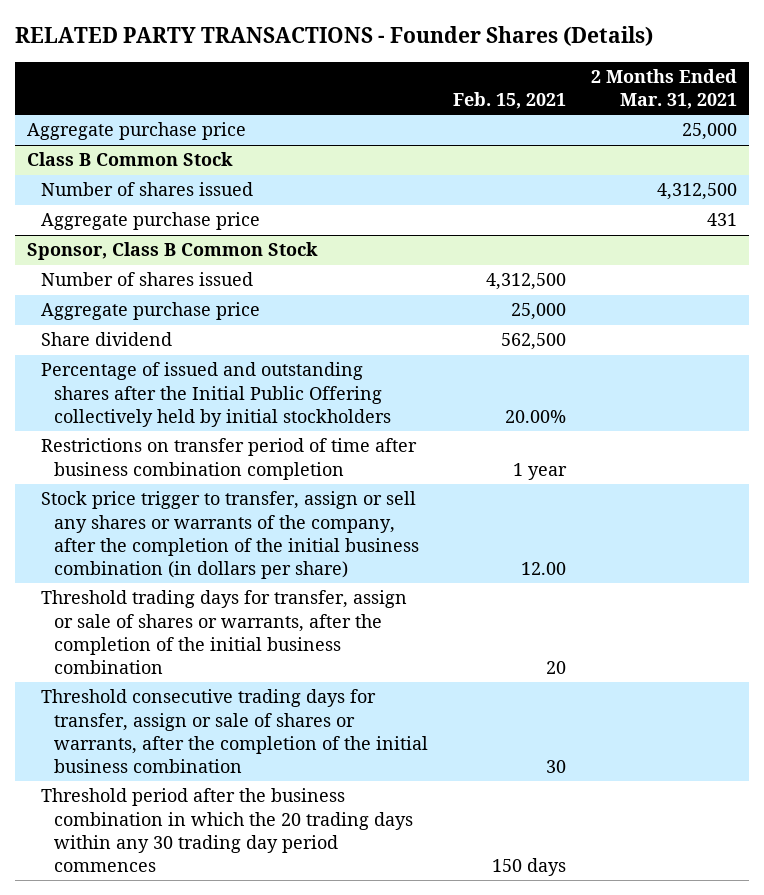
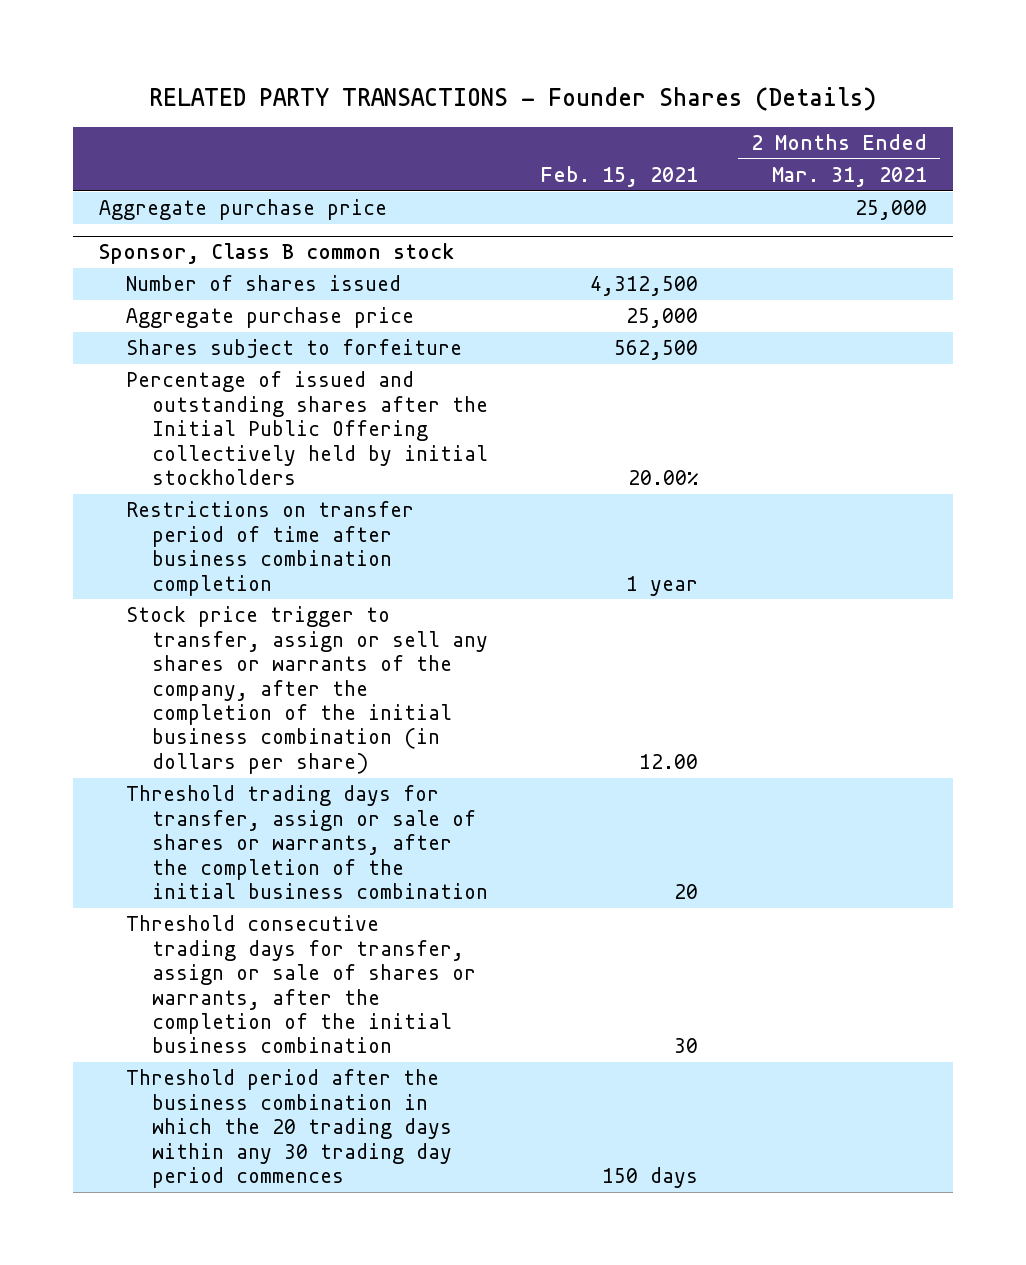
- Class B Common Stock
- Number of shares issued | | 4,312,500
- Aggregate purchase price | | 431
- Sponsor, Class B Common Stock
+ Sponsor, Class B common stock
- Share dividend | 562,500 |
+ Shares subject to forfeiture | 562,500 |

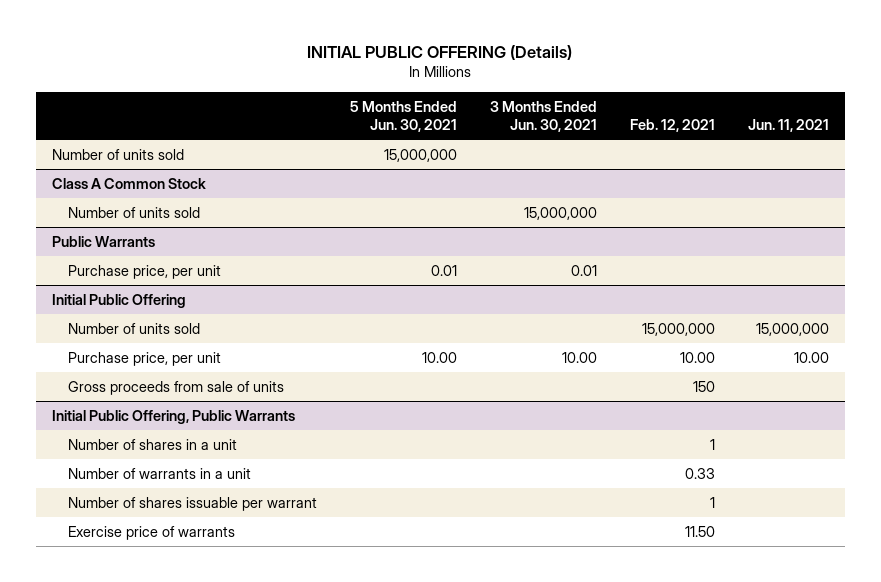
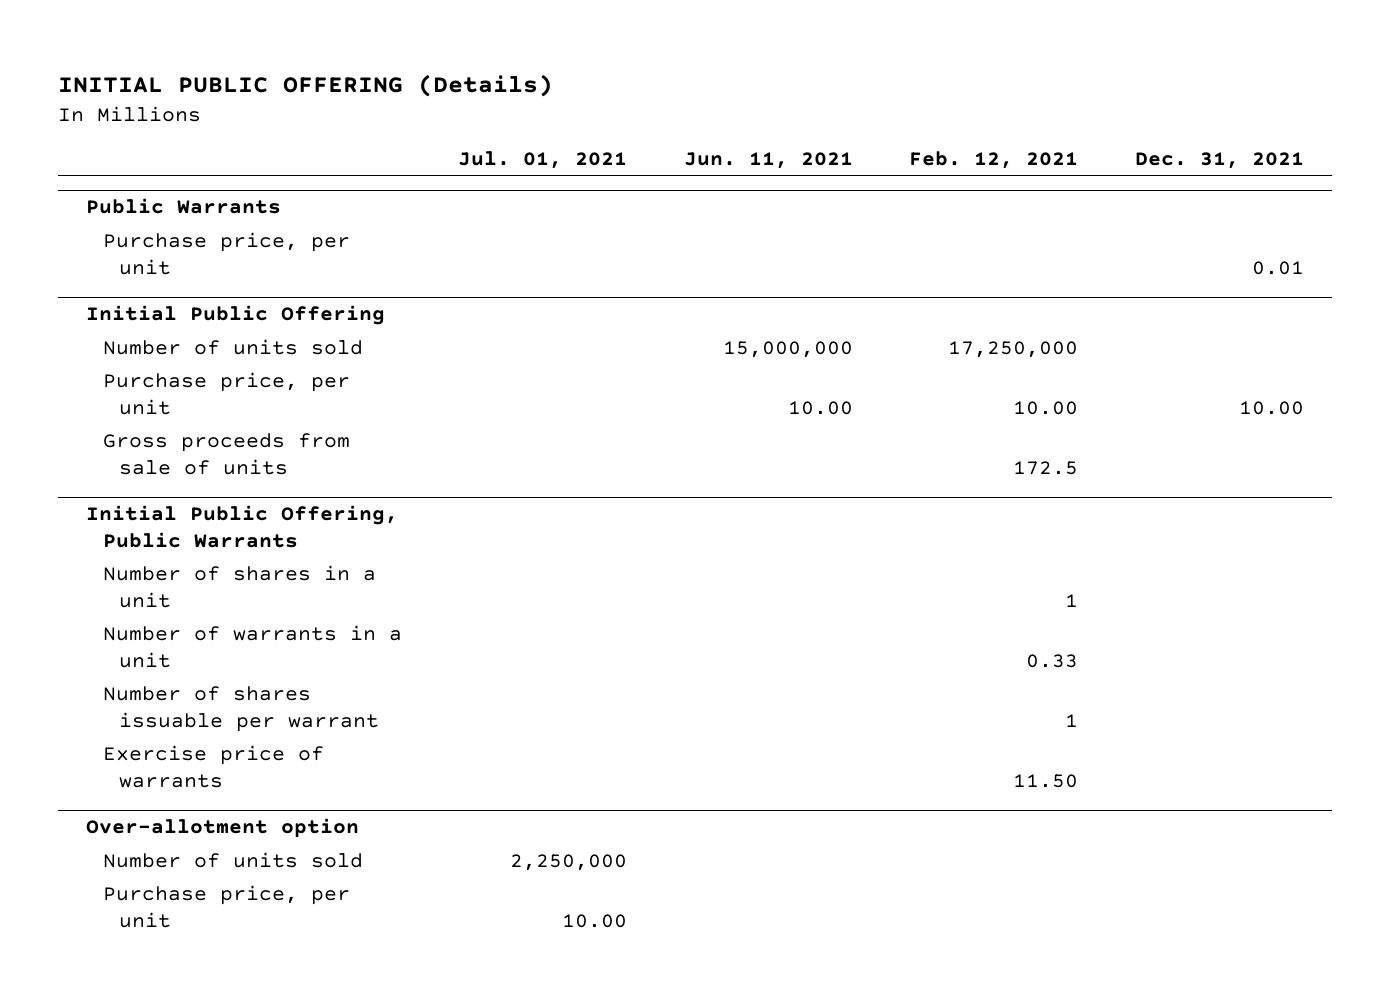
- | 5 Months Ended Jun. 30, 2021 | 3 Months Ended Jun. 30, 2021 | Feb. 12, 2021 | Jun. 11, 2021
+ | Jul. 01, 2021 | Jun. 11, 2021 | Feb. 12, 2021 | Dec. 31, 2021
- Number of units sold | 15,000,000 | | |
- Class A Common Stock
- Number of units sold | | 15,000,000 | |
@ Initial Public Offering
- Number of units sold | | | 15,000,000 | 15,000,000
+ Number of units sold | | 15,000,000 | 17,250,000 |
- Gross proceeds from sale of units | | | 150 |
+ Gross proceeds from sale of units | | | 172.5 |
+ Over-allotment option
+ Number of units sold | 2,250,000 | | |
+ Purchase price, per unit | 10.00 | | |

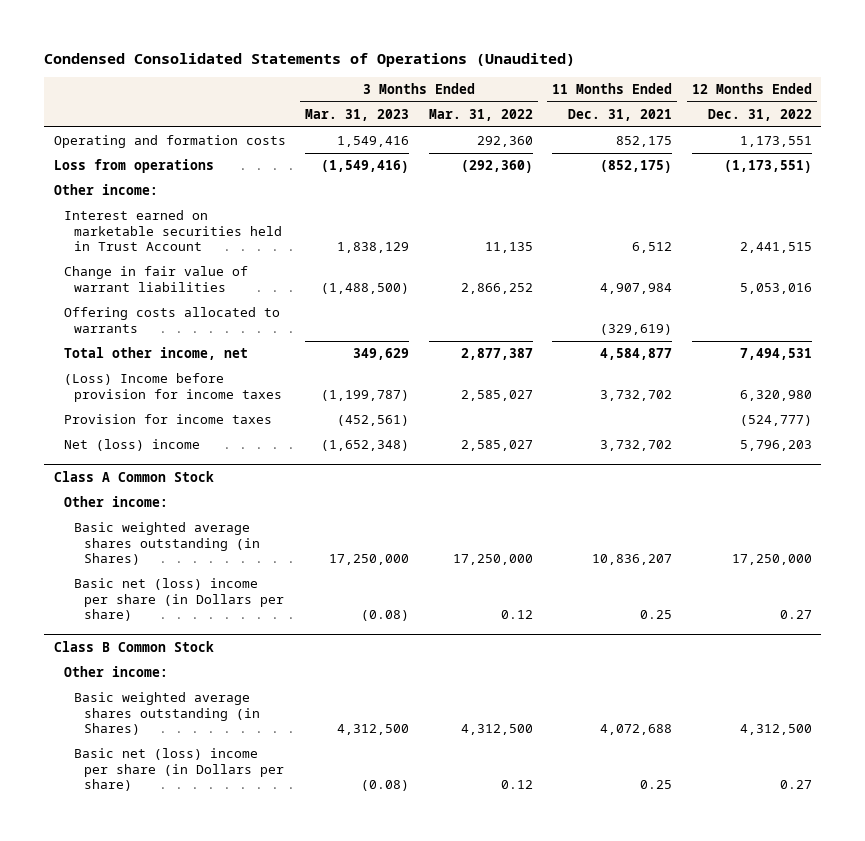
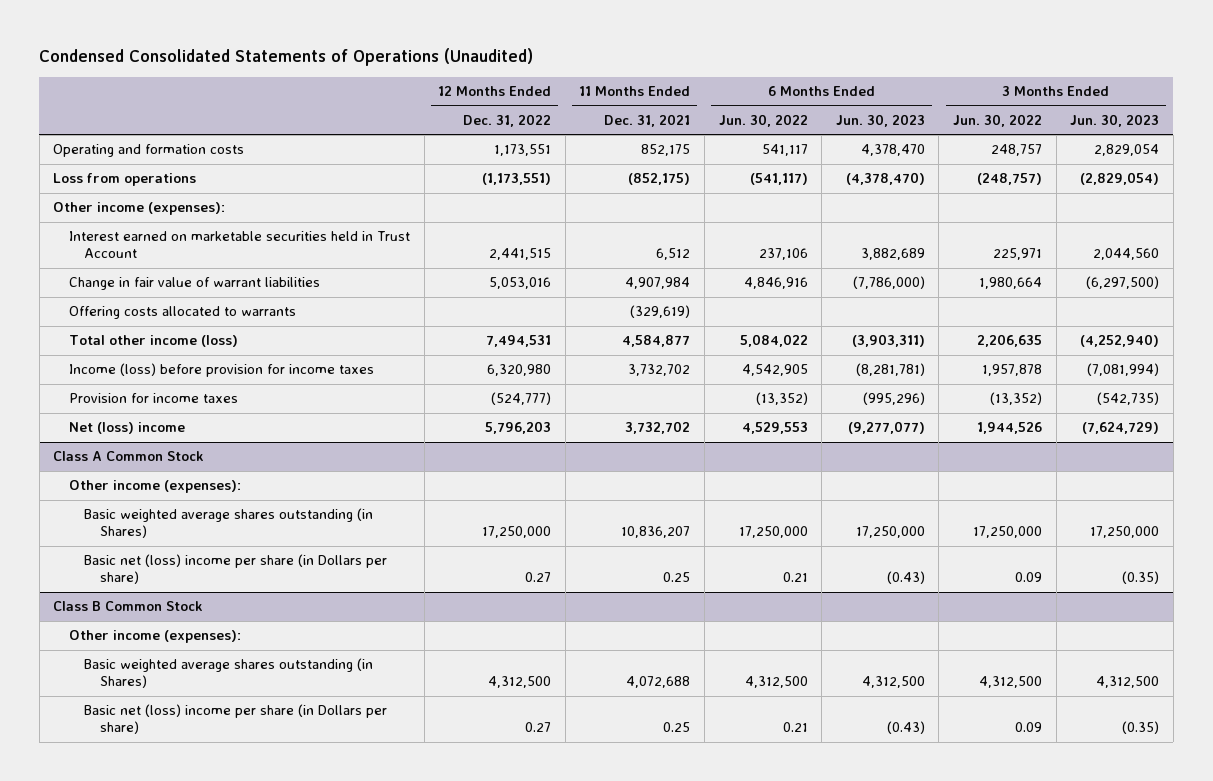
- | 3 Months Ended Mar. 31, 2023 | 3 Months Ended Mar. 31, 2022 | 11 Months Ended Dec. 31, 2021 | 12 Months Ended Dec. 31, 2022
+ | 12 Months Ended Dec. 31, 2022 | 11 Months Ended Dec. 31, 2021 | 6 Months Ended Jun. 30, 2022 | 6 Months Ended Jun. 30, 2023 | 3 Months Ended Jun. 30, 2022 | 3 Months Ended Jun. 30, 2023
- Other income:
+ Other income (expenses):
- Total other income, net | 349,629 | 2,877,387 | 4,584,877 | 7,494,531
- (Loss) Income before provision for income taxes | (1,199,787) | 2,585,027 | 3,732,702 | 6,320,980
+ Total other income (loss) | 7,494,531 | 4,584,877 | 5,084,022 | (3,903,311) | 2,206,635 | (4,252,940)
+ Income (loss) before provision for income taxes | 6,320,980 | 3,732,702 | 4,542,905 | (8,281,781) | 1,957,878 | (7,081,994)
@ Class A Common Stock
- Other income:
+ Other income (expenses):
@ Class B Common Stock
- Other income:
+ Other income (expenses):

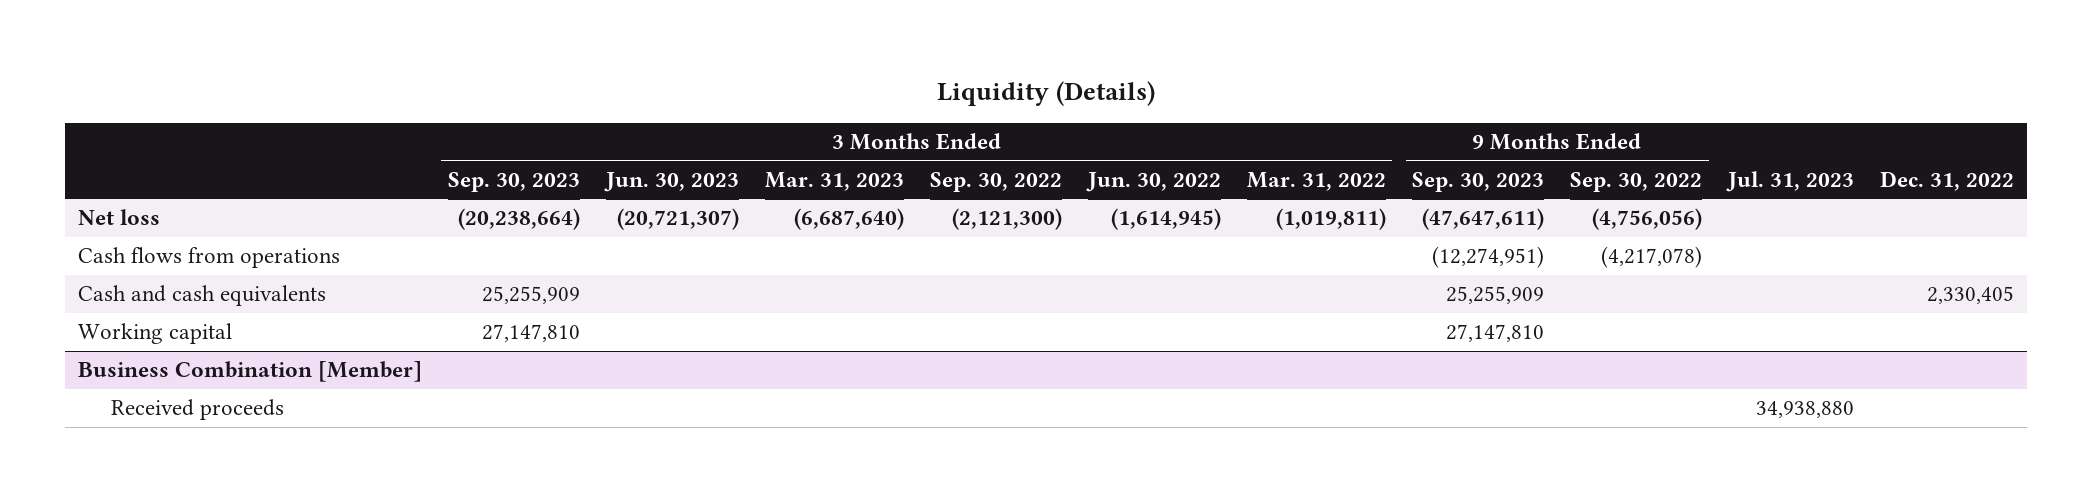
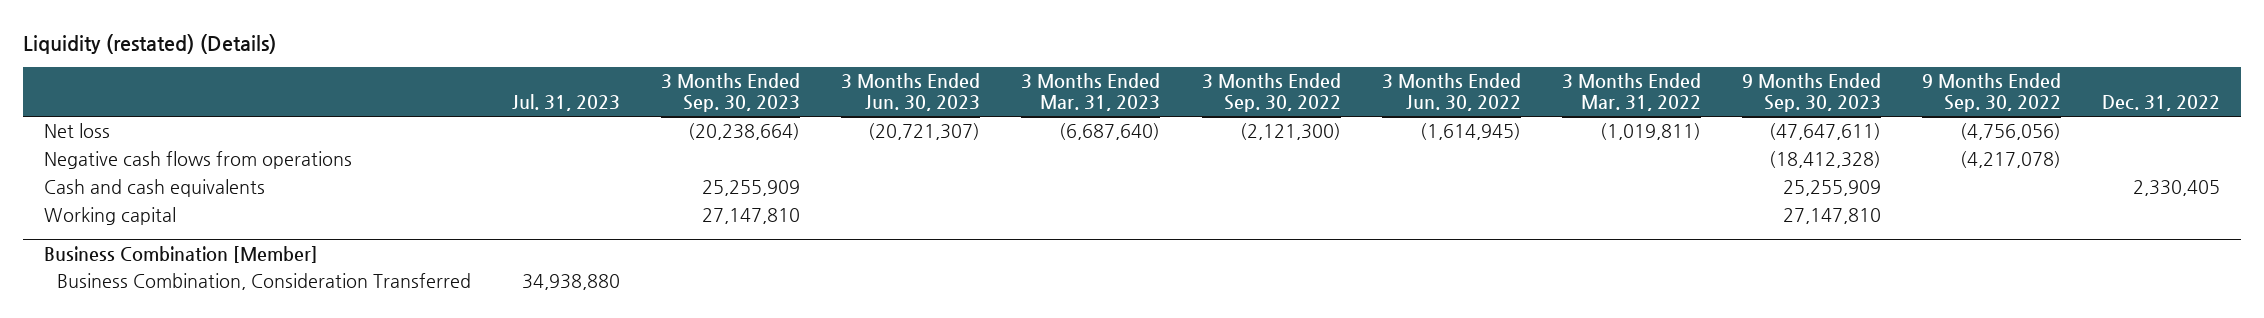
- Liquidity (Details)
+ Liquidity (restated) (Details)
- | 3 Months Ended Sep. 30, 2023 | 3 Months Ended Jun. 30, 2023 | 3 Months Ended Mar. 31, 2023 | 3 Months Ended Sep. 30, 2022 | 3 Months Ended Jun. 30, 2022 | 3 Months Ended Mar. 31, 2022 | 9 Months Ended Sep. 30, 2023 | 9 Months Ended Sep. 30, 2022 | Jul. 31, 2023 | Dec. 31, 2022
+ | Jul. 31, 2023 | 3 Months Ended Sep. 30, 2023 | 3 Months Ended Jun. 30, 2023 | 3 Months Ended Mar. 31, 2023 | 3 Months Ended Sep. 30, 2022 | 3 Months Ended Jun. 30, 2022 | 3 Months Ended Mar. 31, 2022 | 9 Months Ended Sep. 30, 2023 | 9 Months Ended Sep. 30, 2022 | Dec. 31, 2022
- Cash flows from operations | | | | | | | (12,274,951) | (4,217,078) | |
+ Negative cash flows from operations | | | | | | | | (18,412,328) | (4,217,078) |
@ Business Combination [Member]
- Received proceeds | | | | | | | | | 34,938,880 |
+ Business Combination, Consideration Transferred | 34,938,880 | | | | | | | | |

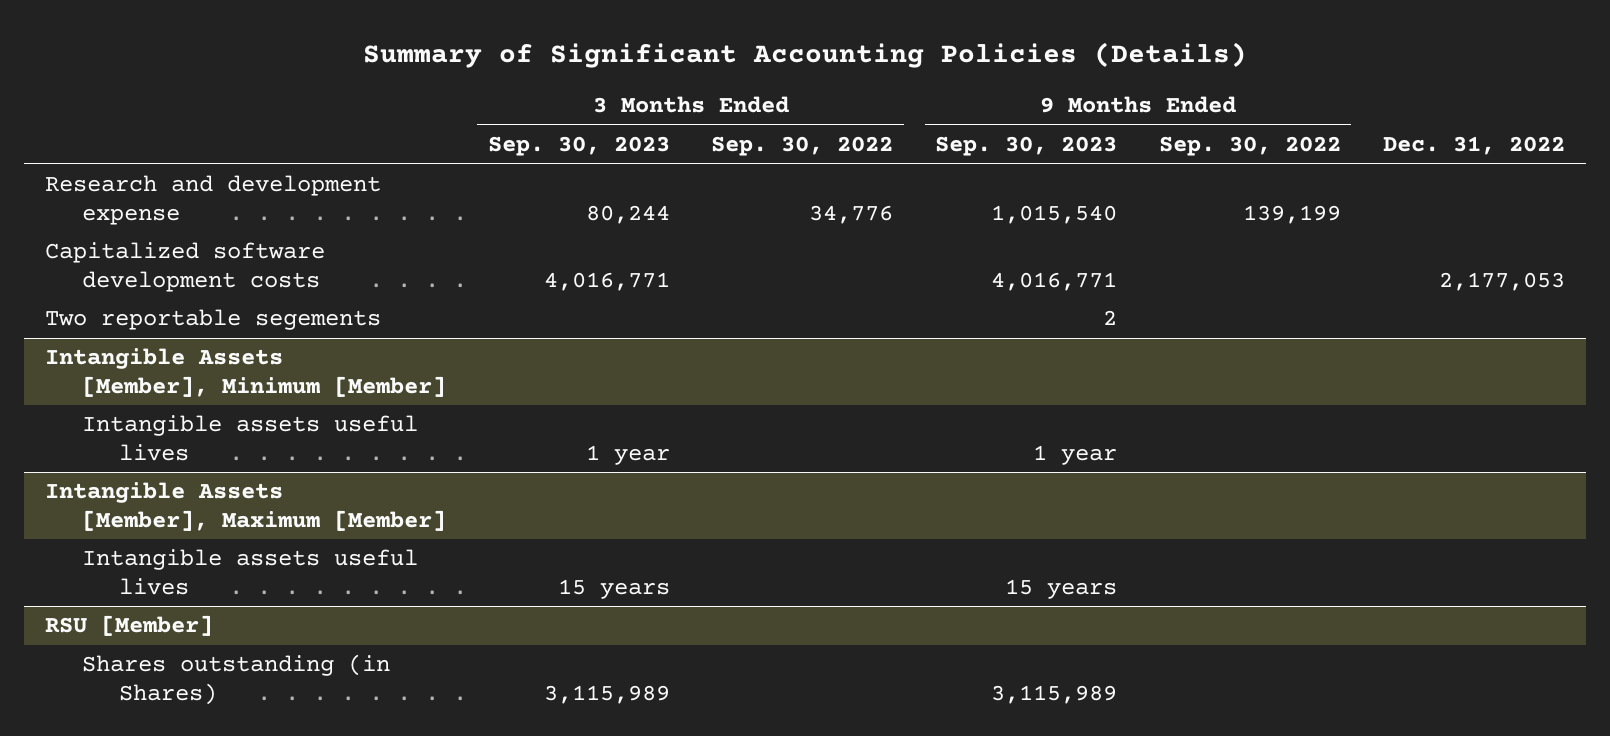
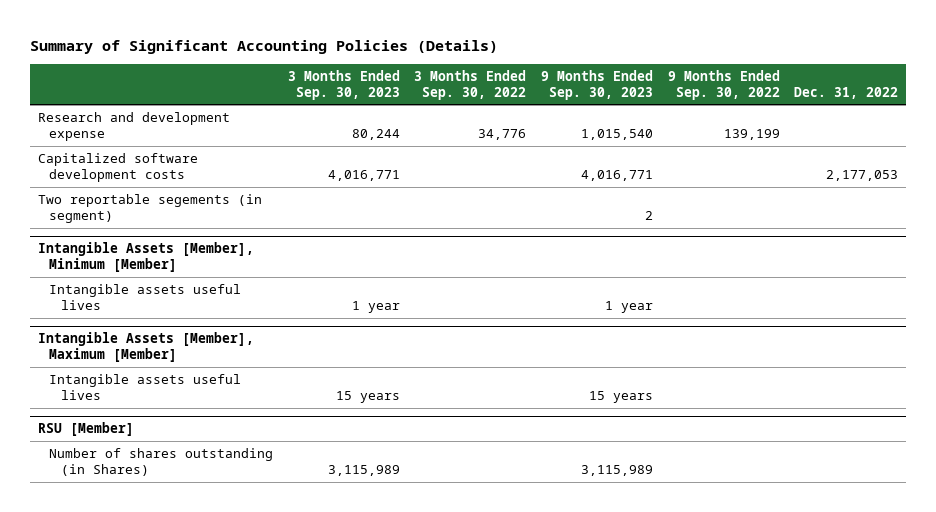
- Two reportable segements | | | 2 | |
+ Two reportable segements (in segment) | | | 2 | |
@ RSU [Member]
- Shares outstanding (in Shares) | 3,115,989 | | 3,115,989 | |
+ Number of shares outstanding (in Shares) | 3,115,989 | | 3,115,989 | |

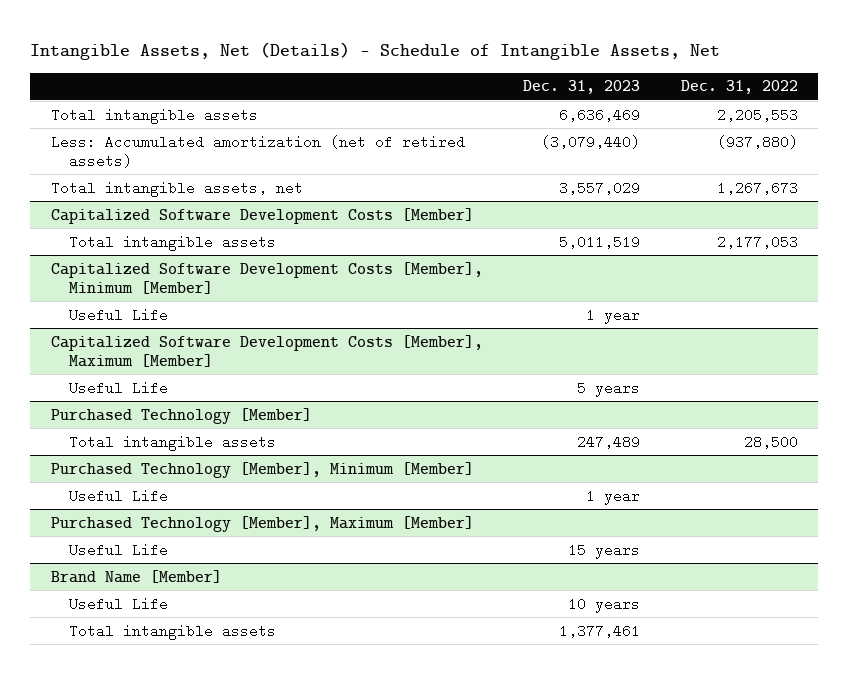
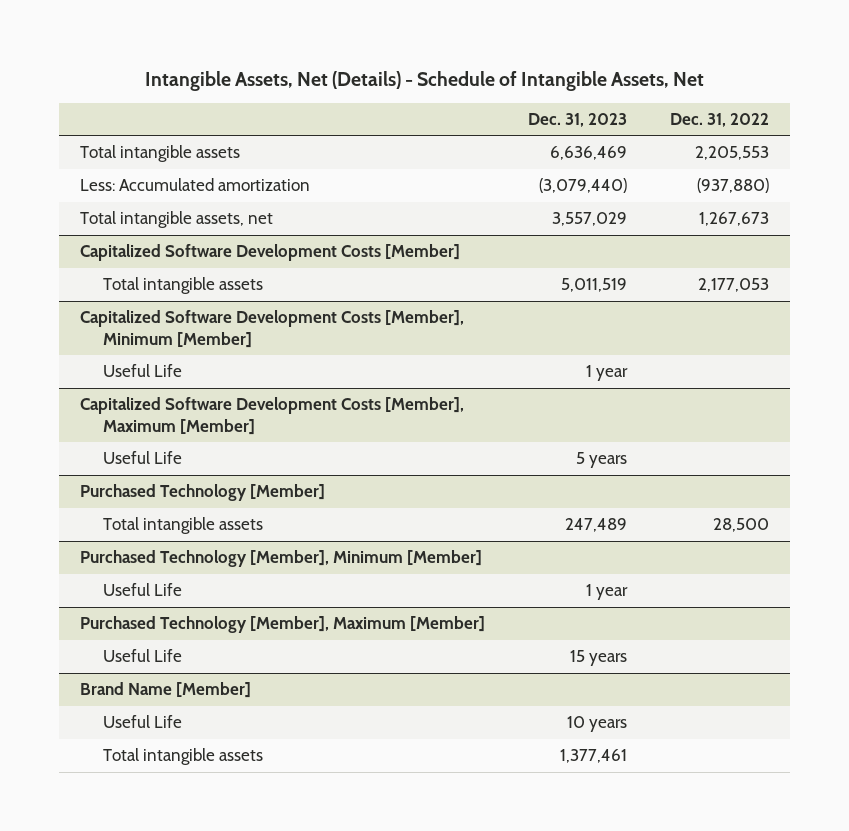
- Less: Accumulated amortization (net of retired assets) | (3,079,440) | (937,880)
+ Less: Accumulated amortization | (3,079,440) | (937,880)

